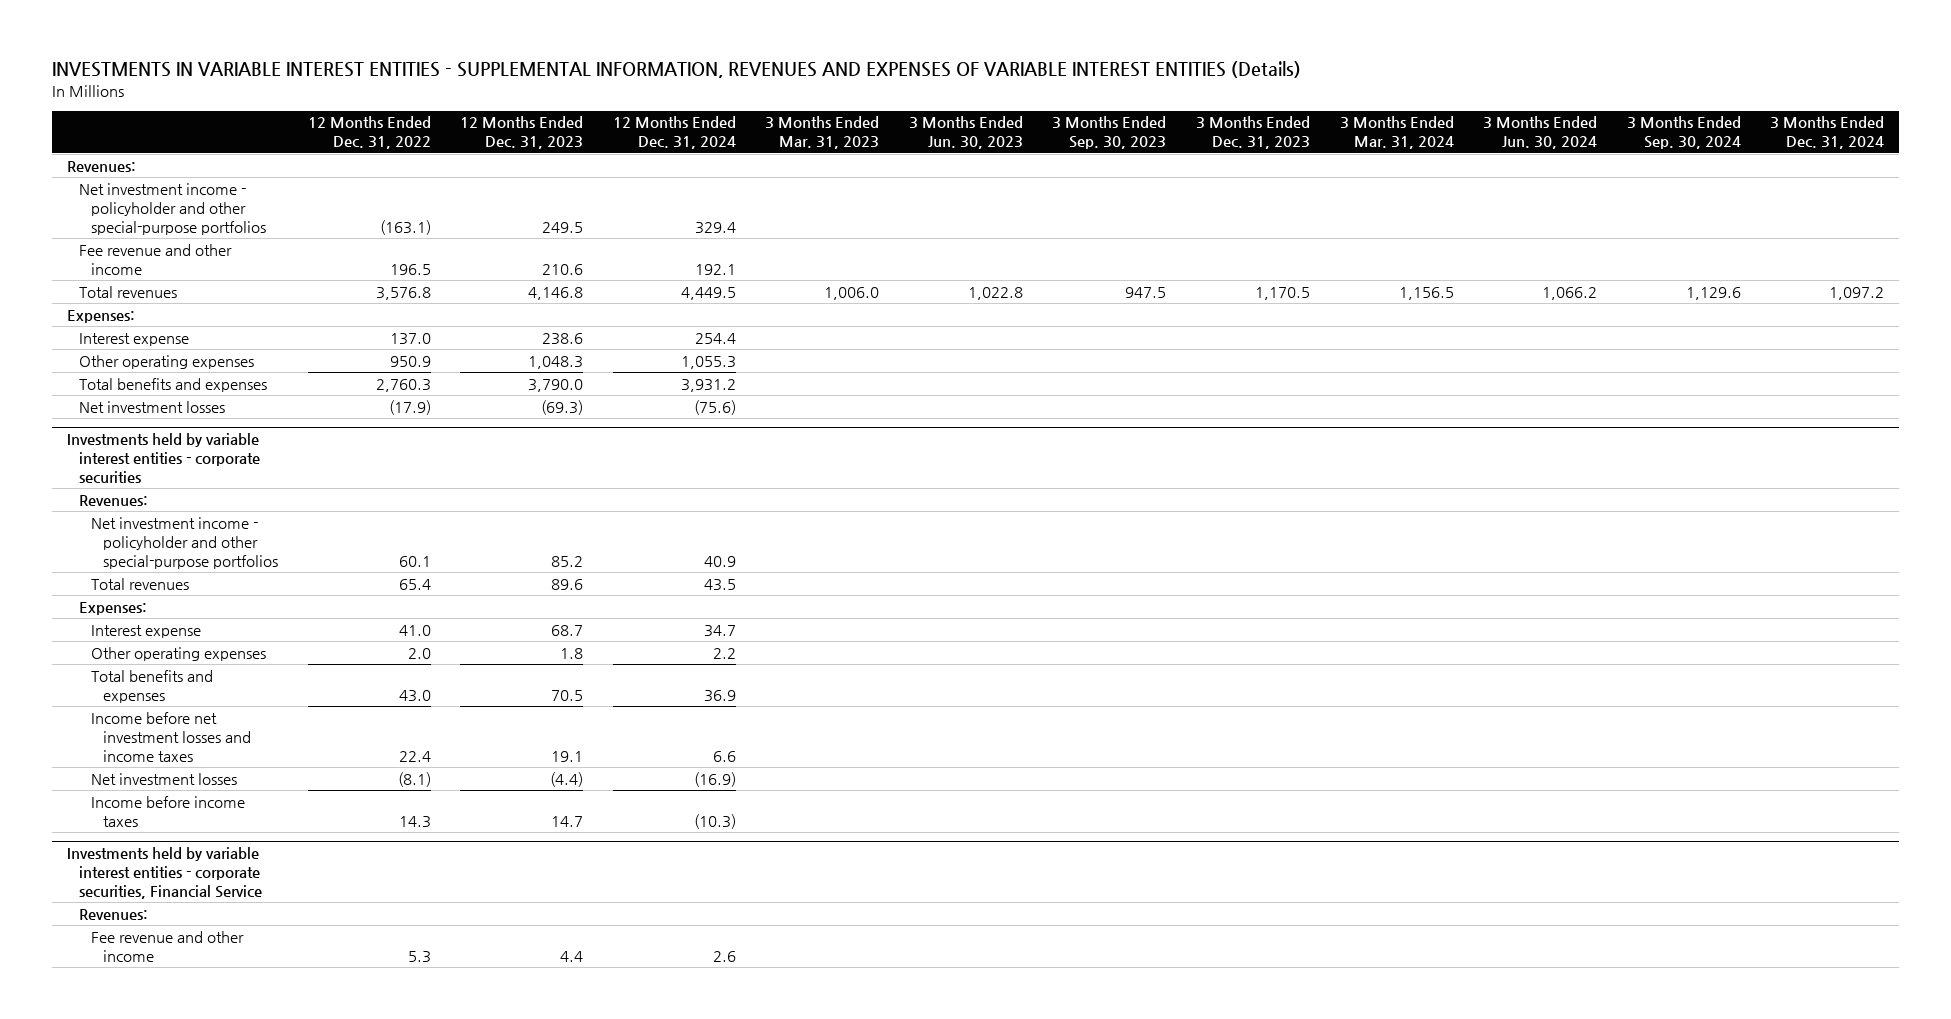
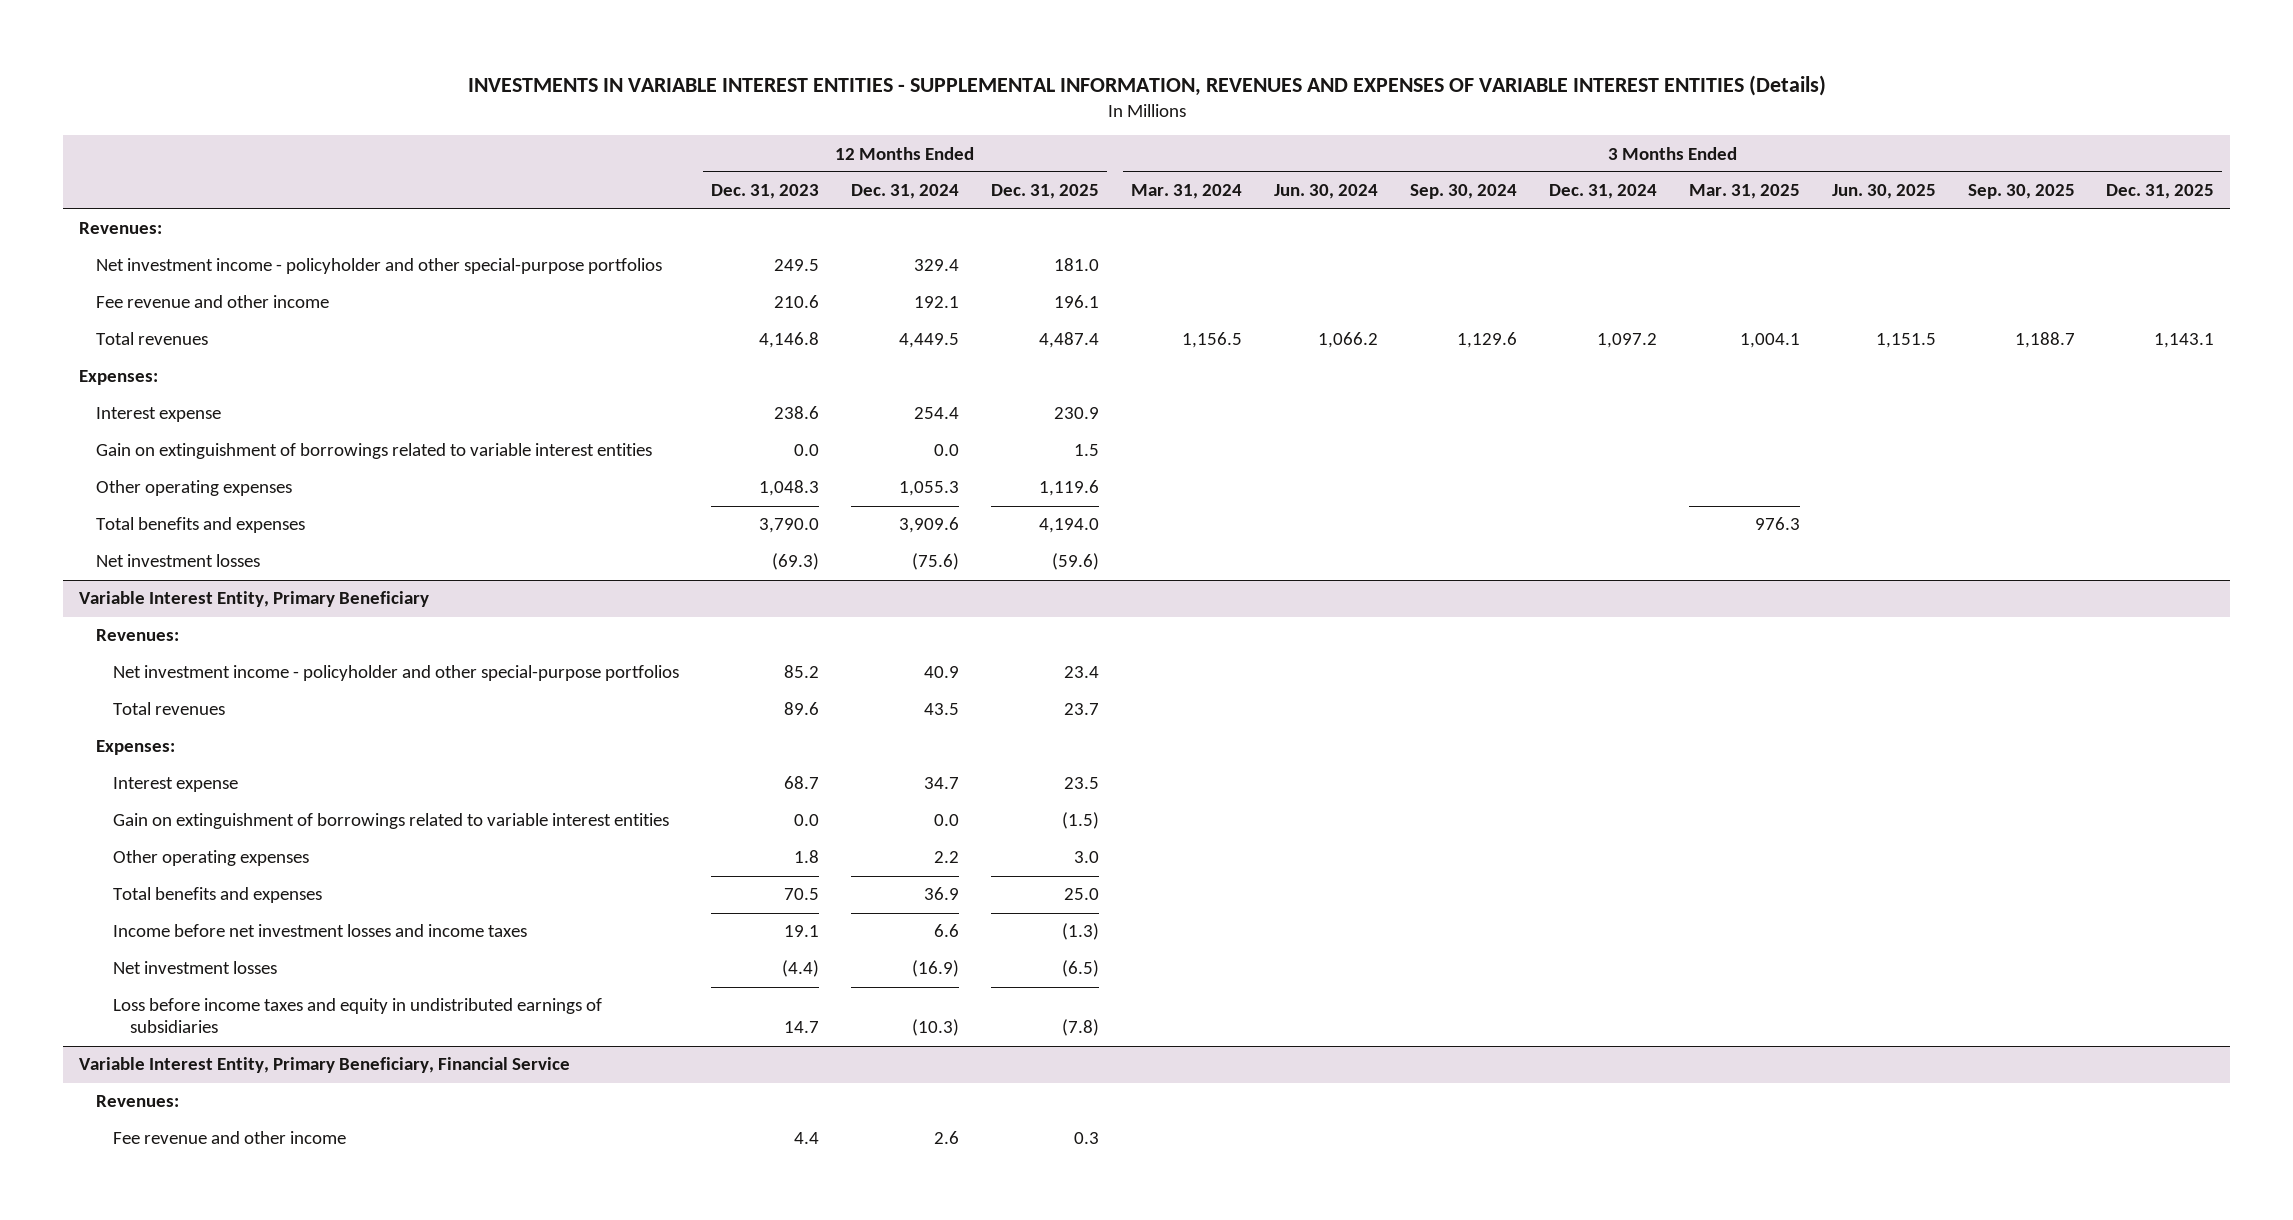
- | 12 Months Ended Dec. 31, 2022 | 12 Months Ended Dec. 31, 2023 | 12 Months Ended Dec. 31, 2024 | 3 Months Ended Mar. 31, 2023 | 3 Months Ended Jun. 30, 2023 | 3 Months Ended Sep. 30, 2023 | 3 Months Ended Dec. 31, 2023 | 3 Months Ended Mar. 31, 2024 | 3 Months Ended Jun. 30, 2024 | 3 Months Ended Sep. 30, 2024 | 3 Months Ended Dec. 31, 2024
+ | 12 Months Ended Dec. 31, 2023 | 12 Months Ended Dec. 31, 2024 | 12 Months Ended Dec. 31, 2025 | 3 Months Ended Mar. 31, 2024 | 3 Months Ended Jun. 30, 2024 | 3 Months Ended Sep. 30, 2024 | 3 Months Ended Dec. 31, 2024 | 3 Months Ended Mar. 31, 2025 | 3 Months Ended Jun. 30, 2025 | 3 Months Ended Sep. 30, 2025 | 3 Months Ended Dec. 31, 2025
+ Gain on extinguishment of borrowings related to variable interest entities | 0.0 | 0.0 | 1.5 | | | | | | | |
- Total benefits and expenses | 2,760.3 | 3,790.0 | 3,931.2 | | | | | | | |
+ Total benefits and expenses | 3,790.0 | 3,909.6 | 4,194.0 | | | | | 976.3 | | |
- Investments held by variable interest entities - corporate securities
+ Variable Interest Entity, Primary Beneficiary
+ Gain on extinguishment of borrowings related to variable interest entities | 0.0 | 0.0 | (1.5) | | | | | | | |
- Income before income taxes | 14.3 | 14.7 | (10.3) | | | | | | | |
- Investments held by variable interest entities - corporate securities, Financial Service
+ Loss before income taxes and equity in undistributed earnings of subsidiaries | 14.7 | (10.3) | (7.8) | | | | | | | |
+ Variable Interest Entity, Primary Beneficiary, Financial Service

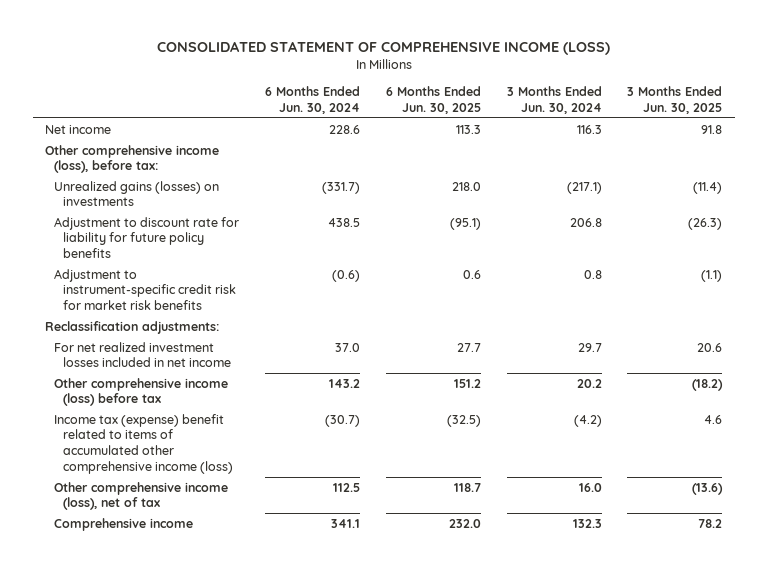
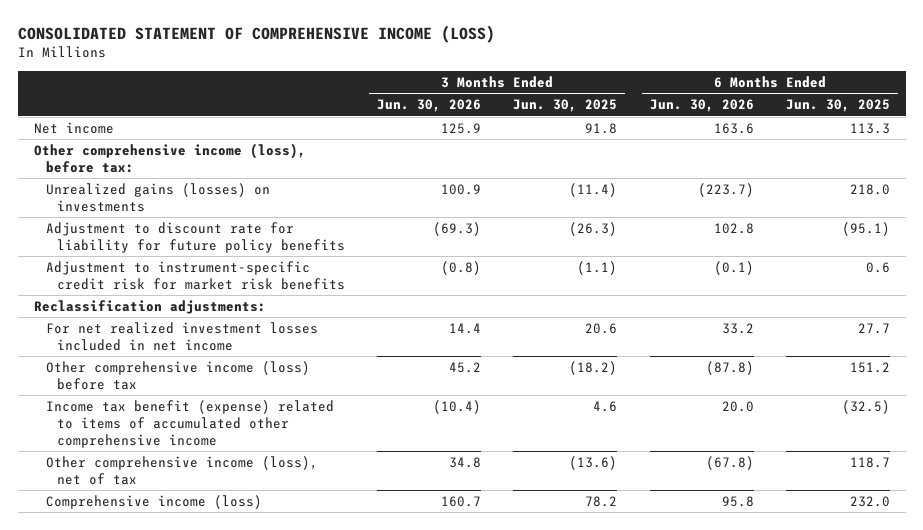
- | 6 Months Ended Jun. 30, 2024 | 6 Months Ended Jun. 30, 2025 | 3 Months Ended Jun. 30, 2024 | 3 Months Ended Jun. 30, 2025
+ | 3 Months Ended Jun. 30, 2026 | 3 Months Ended Jun. 30, 2025 | 6 Months Ended Jun. 30, 2026 | 6 Months Ended Jun. 30, 2025
- Income tax (expense) benefit related to items of accumulated other comprehensive income (loss) | (30.7) | (32.5) | (4.2) | 4.6
+ Income tax benefit (expense) related to items of accumulated other comprehensive income | (10.4) | 4.6 | 20.0 | (32.5)
- Comprehensive income | 341.1 | 232.0 | 132.3 | 78.2
+ Comprehensive income (loss) | 160.7 | 78.2 | 95.8 | 232.0

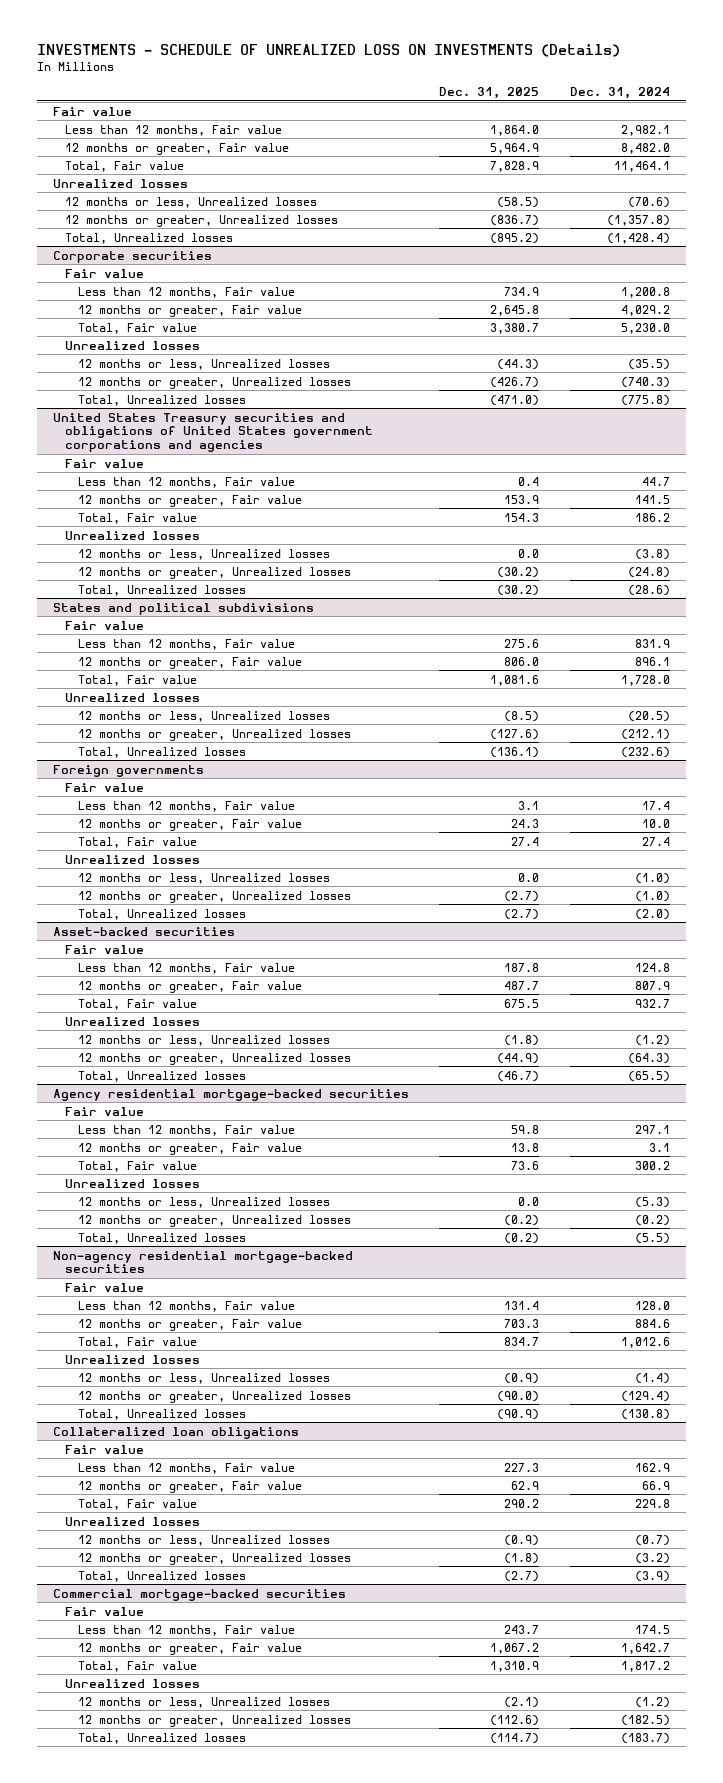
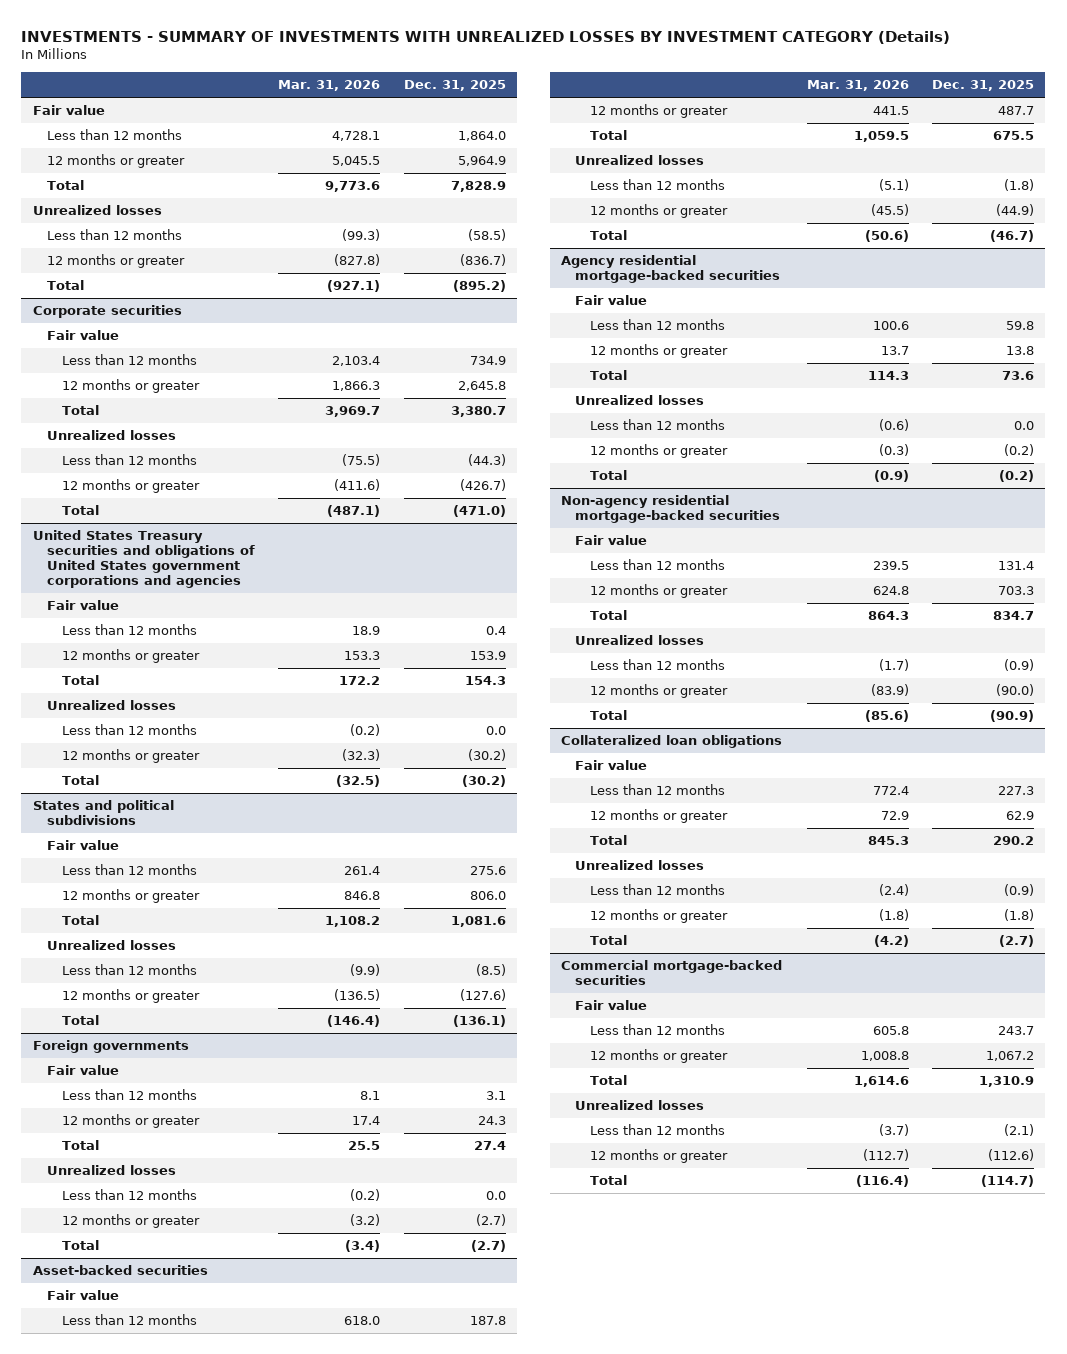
- INVESTMENTS - SCHEDULE OF UNREALIZED LOSS ON INVESTMENTS (Details)
+ INVESTMENTS - SUMMARY OF INVESTMENTS WITH UNREALIZED LOSSES BY INVESTMENT CATEGORY (Details)
- | Dec. 31, 2025 | Dec. 31, 2024
+ | Mar. 31, 2026 | Dec. 31, 2025
- Less than 12 months, Fair value | 1,864.0 | 2,982.1
- 12 months or greater, Fair value | 5,964.9 | 8,482.0
- Total, Fair value | 7,828.9 | 11,464.1
+ Less than 12 months | 4,728.1 | 1,864.0
+ 12 months or greater | 5,045.5 | 5,964.9
+ Total | 9,773.6 | 7,828.9
- 12 months or less, Unrealized losses | (58.5) | (70.6)
- 12 months or greater, Unrealized losses | (836.7) | (1,357.8)
- Total, Unrealized losses | (895.2) | (1,428.4)
+ Less than 12 months | (99.3) | (58.5)
+ 12 months or greater | (827.8) | (836.7)
+ Total | (927.1) | (895.2)
@ Corporate securities
- Less than 12 months, Fair value | 734.9 | 1,200.8
- 12 months or greater, Fair value | 2,645.8 | 4,029.2
- Total, Fair value | 3,380.7 | 5,230.0
+ Less than 12 months | 2,103.4 | 734.9
+ 12 months or greater | 1,866.3 | 2,645.8
+ Total | 3,969.7 | 3,380.7
- 12 months or less, Unrealized losses | (44.3) | (35.5)
- 12 months or greater, Unrealized losses | (426.7) | (740.3)
- Total, Unrealized losses | (471.0) | (775.8)
+ Less than 12 months | (75.5) | (44.3)
+ 12 months or greater | (411.6) | (426.7)
+ Total | (487.1) | (471.0)
@ United States Treasury securities and obligations of United States government corporations and agencies
- Less than 12 months, Fair value | 0.4 | 44.7
- 12 months or greater, Fair value | 153.9 | 141.5
- Total, Fair value | 154.3 | 186.2
+ Less than 12 months | 18.9 | 0.4
+ 12 months or greater | 153.3 | 153.9
+ Total | 172.2 | 154.3
- 12 months or less, Unrealized losses | 0.0 | (3.8)
- 12 months or greater, Unrealized losses | (30.2) | (24.8)
- Total, Unrealized losses | (30.2) | (28.6)
+ Less than 12 months | (0.2) | 0.0
+ 12 months or greater | (32.3) | (30.2)
+ Total | (32.5) | (30.2)
@ States and political subdivisions
- Less than 12 months, Fair value | 275.6 | 831.9
- 12 months or greater, Fair value | 806.0 | 896.1
- Total, Fair value | 1,081.6 | 1,728.0
+ Less than 12 months | 261.4 | 275.6
+ 12 months or greater | 846.8 | 806.0
+ Total | 1,108.2 | 1,081.6
- 12 months or less, Unrealized losses | (8.5) | (20.5)
- 12 months or greater, Unrealized losses | (127.6) | (212.1)
- Total, Unrealized losses | (136.1) | (232.6)
+ Less than 12 months | (9.9) | (8.5)
+ 12 months or greater | (136.5) | (127.6)
+ Total | (146.4) | (136.1)
@ Foreign governments
- Less than 12 months, Fair value | 3.1 | 17.4
- 12 months or greater, Fair value | 24.3 | 10.0
- Total, Fair value | 27.4 | 27.4
+ Less than 12 months | 8.1 | 3.1
+ 12 months or greater | 17.4 | 24.3
+ Total | 25.5 | 27.4
- 12 months or less, Unrealized losses | 0.0 | (1.0)
- 12 months or greater, Unrealized losses | (2.7) | (1.0)
- Total, Unrealized losses | (2.7) | (2.0)
+ Less than 12 months | (0.2) | 0.0
+ 12 months or greater | (3.2) | (2.7)
+ Total | (3.4) | (2.7)
@ Asset-backed securities
- Less than 12 months, Fair value | 187.8 | 124.8
- 12 months or greater, Fair value | 487.7 | 807.9
- Total, Fair value | 675.5 | 932.7
+ Less than 12 months | 618.0 | 187.8
+ 12 months or greater | 441.5 | 487.7
+ Total | 1,059.5 | 675.5
- 12 months or less, Unrealized losses | (1.8) | (1.2)
- 12 months or greater, Unrealized losses | (44.9) | (64.3)
- Total, Unrealized losses | (46.7) | (65.5)
+ Less than 12 months | (5.1) | (1.8)
+ 12 months or greater | (45.5) | (44.9)
+ Total | (50.6) | (46.7)
@ Agency residential mortgage-backed securities
- Less than 12 months, Fair value | 59.8 | 297.1
- 12 months or greater, Fair value | 13.8 | 3.1
- Total, Fair value | 73.6 | 300.2
+ Less than 12 months | 100.6 | 59.8
+ 12 months or greater | 13.7 | 13.8
+ Total | 114.3 | 73.6
- 12 months or less, Unrealized losses | 0.0 | (5.3)
- 12 months or greater, Unrealized losses | (0.2) | (0.2)
- Total, Unrealized losses | (0.2) | (5.5)
+ Less than 12 months | (0.6) | 0.0
+ 12 months or greater | (0.3) | (0.2)
+ Total | (0.9) | (0.2)
@ Non-agency residential mortgage-backed securities
- Less than 12 months, Fair value | 131.4 | 128.0
- 12 months or greater, Fair value | 703.3 | 884.6
- Total, Fair value | 834.7 | 1,012.6
+ Less than 12 months | 239.5 | 131.4
+ 12 months or greater | 624.8 | 703.3
+ Total | 864.3 | 834.7
- 12 months or less, Unrealized losses | (0.9) | (1.4)
- 12 months or greater, Unrealized losses | (90.0) | (129.4)
- Total, Unrealized losses | (90.9) | (130.8)
+ Less than 12 months | (1.7) | (0.9)
+ 12 months or greater | (83.9) | (90.0)
+ Total | (85.6) | (90.9)
@ Collateralized loan obligations
- Less than 12 months, Fair value | 227.3 | 162.9
- 12 months or greater, Fair value | 62.9 | 66.9
- Total, Fair value | 290.2 | 229.8
+ Less than 12 months | 772.4 | 227.3
+ 12 months or greater | 72.9 | 62.9
+ Total | 845.3 | 290.2
- 12 months or less, Unrealized losses | (0.9) | (0.7)
- 12 months or greater, Unrealized losses | (1.8) | (3.2)
- Total, Unrealized losses | (2.7) | (3.9)
+ Less than 12 months | (2.4) | (0.9)
+ 12 months or greater | (1.8) | (1.8)
+ Total | (4.2) | (2.7)
@ Commercial mortgage-backed securities
- Less than 12 months, Fair value | 243.7 | 174.5
- 12 months or greater, Fair value | 1,067.2 | 1,642.7
- Total, Fair value | 1,310.9 | 1,817.2
+ Less than 12 months | 605.8 | 243.7
+ 12 months or greater | 1,008.8 | 1,067.2
+ Total | 1,614.6 | 1,310.9
- 12 months or less, Unrealized losses | (2.1) | (1.2)
- 12 months or greater, Unrealized losses | (112.6) | (182.5)
- Total, Unrealized losses | (114.7) | (183.7)
+ Less than 12 months | (3.7) | (2.1)
+ 12 months or greater | (112.7) | (112.6)
+ Total | (116.4) | (114.7)

